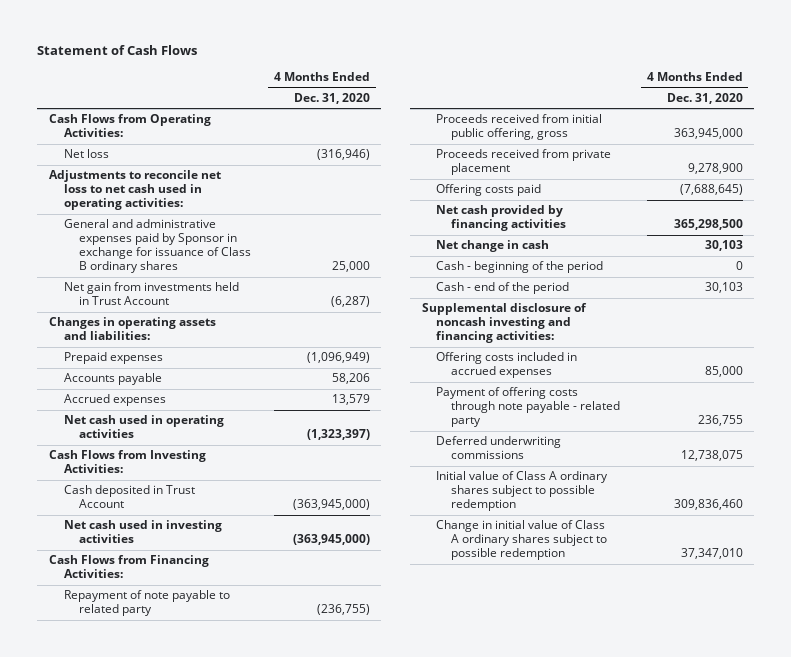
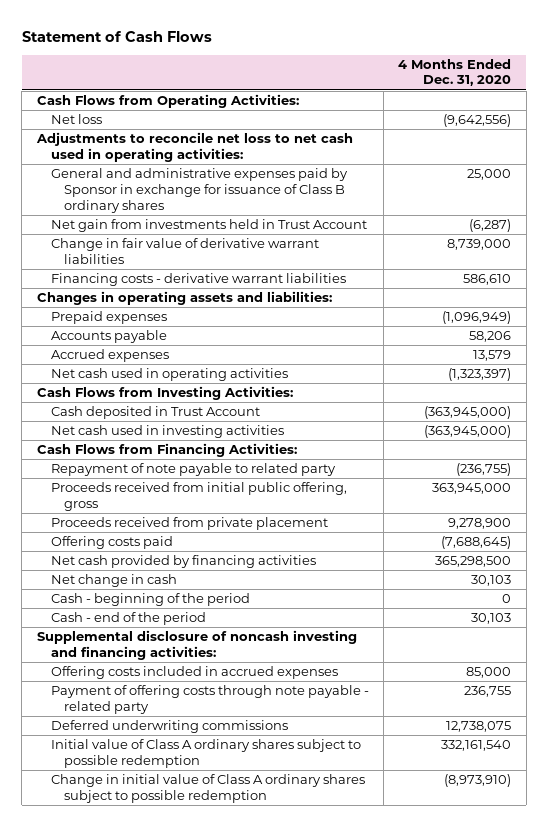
- Net loss | (316,946)
+ Net loss | (9,642,556)
+ Change in fair value of derivative warrant liabilities | 8,739,000
+ Financing costs - derivative warrant liabilities | 586,610
- Initial value of Class A ordinary shares subject to possible redemption | 309,836,460
- Change in initial value of Class A ordinary shares subject to possible redemption | 37,347,010
+ Initial value of Class A ordinary shares subject to possible redemption | 332,161,540
+ Change in initial value of Class A ordinary shares subject to possible redemption | (8,973,910)

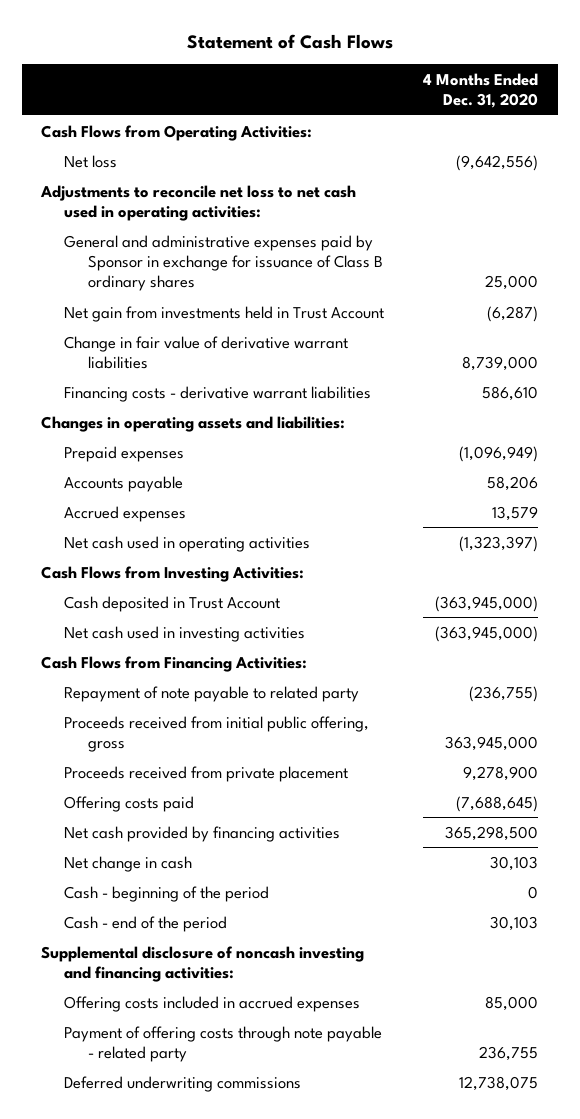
- Initial value of Class A ordinary shares subject to possible redemption | 332,161,540
- Change in initial value of Class A ordinary shares subject to possible redemption | (8,973,910)

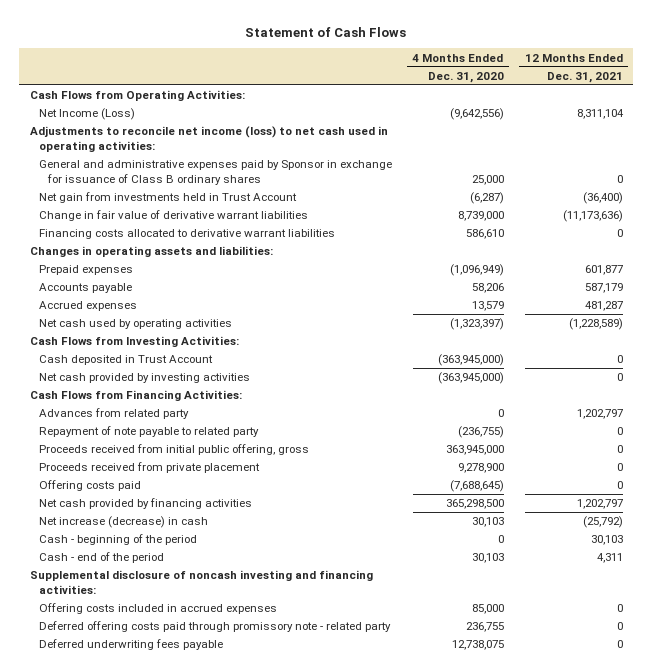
- | 4 Months Ended Dec. 31, 2020
+ | 4 Months Ended Dec. 31, 2020 | 12 Months Ended Dec. 31, 2021
- Net loss | (9,642,556)
- Adjustments to reconcile net loss to net cash used in operating activities:
+ Net Income (Loss) | (9,642,556) | 8,311,104
+ Adjustments to reconcile net income (loss) to net cash used in operating activities:
- Financing costs - derivative warrant liabilities | 586,610
+ Financing costs allocated to derivative warrant liabilities | 586,610 | 0
- Net cash used in operating activities | (1,323,397)
+ Net cash used by operating activities | (1,323,397) | (1,228,589)
- Net cash used in investing activities | (363,945,000)
+ Net cash provided by investing activities | (363,945,000) | 0
+ Advances from related party | 0 | 1,202,797
- Net change in cash | 30,103
+ Net increase (decrease) in cash | 30,103 | (25,792)
- Payment of offering costs through note payable - related party | 236,755
- Deferred underwriting commissions | 12,738,075
+ Deferred offering costs paid through promissory note - related party | 236,755 | 0
+ Deferred underwriting fees payable | 12,738,075 | 0

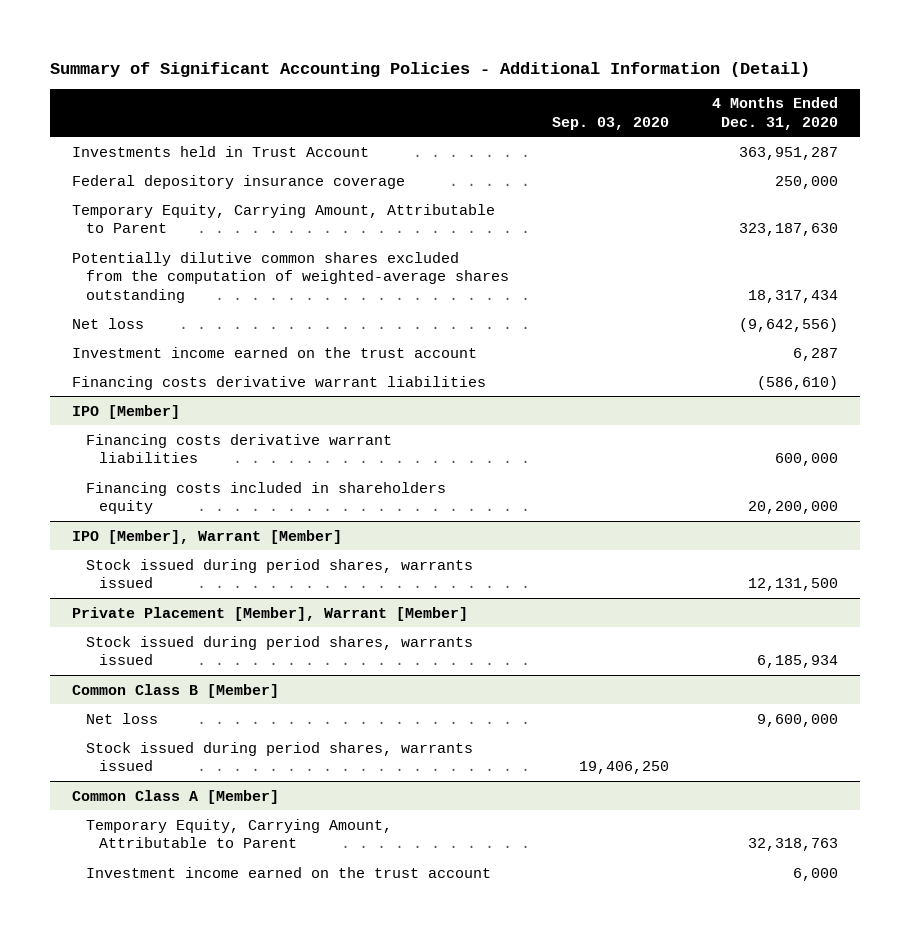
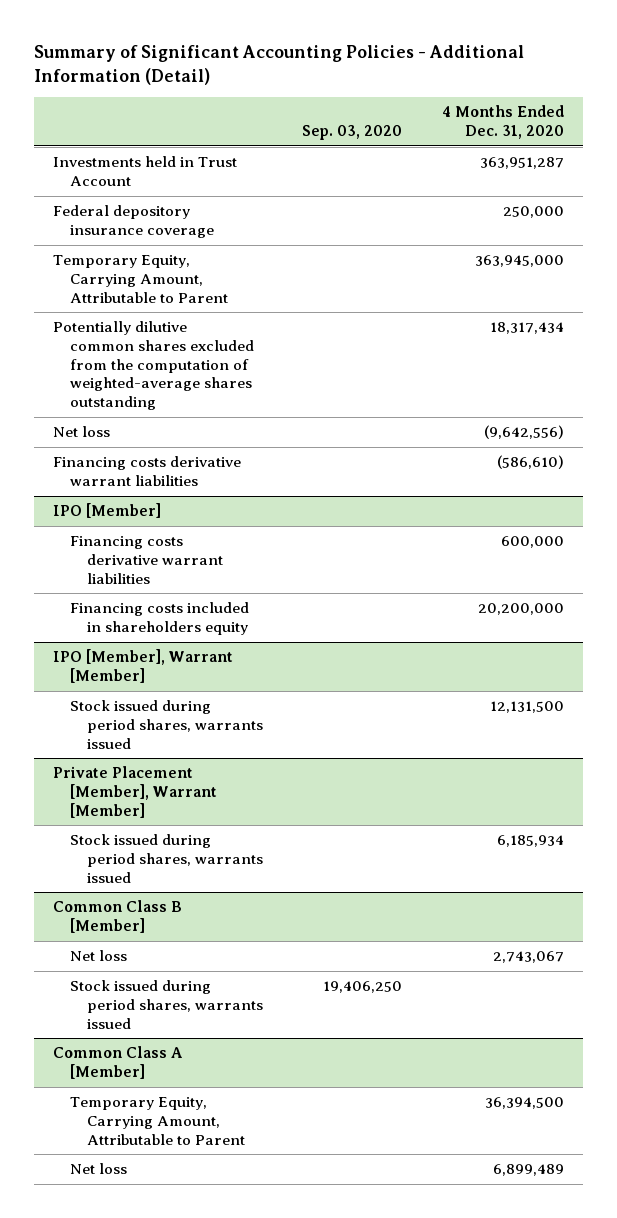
- Temporary Equity, Carrying Amount, Attributable to Parent | | 323,187,630
+ Temporary Equity, Carrying Amount, Attributable to Parent | | 363,945,000
- Investment income earned on the trust account | | 6,287
@ Common Class B [Member]
- Net loss | | 9,600,000
+ Net loss | | 2,743,067
@ Common Class A [Member]
- Temporary Equity, Carrying Amount, Attributable to Parent | | 32,318,763
- Investment income earned on the trust account | | 6,000
+ Temporary Equity, Carrying Amount, Attributable to Parent | | 36,394,500
+ Net loss | | 6,899,489

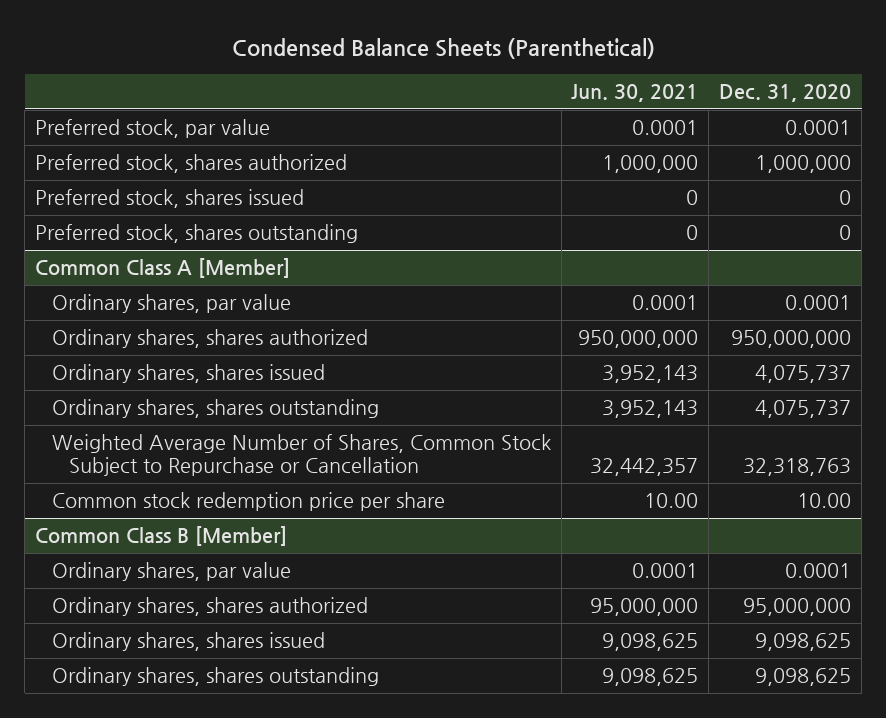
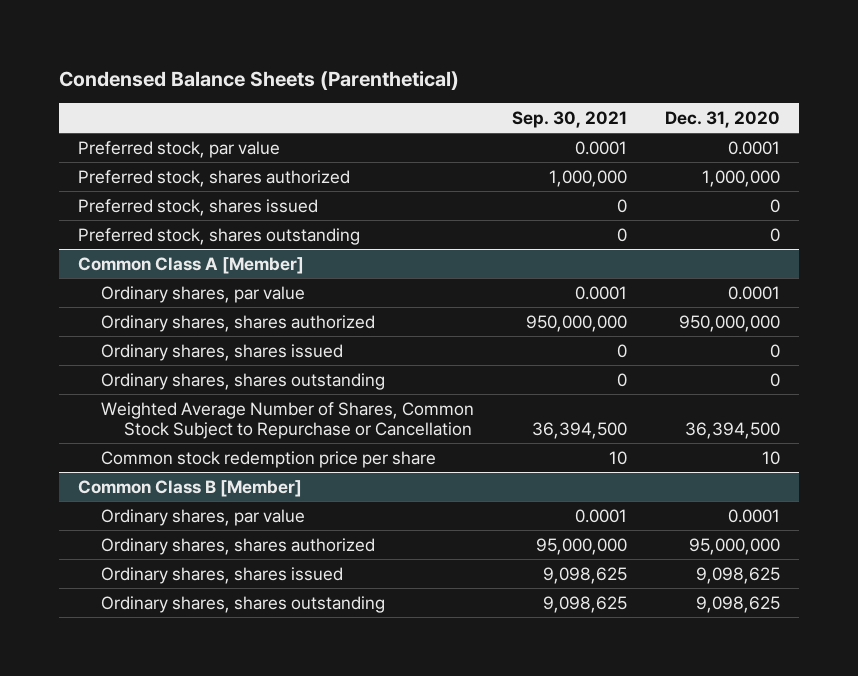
- | Jun. 30, 2021 | Dec. 31, 2020
+ | Sep. 30, 2021 | Dec. 31, 2020
@ Common Class A [Member]
- Ordinary shares, shares issued | 3,952,143 | 4,075,737
- Ordinary shares, shares outstanding | 3,952,143 | 4,075,737
- Weighted Average Number of Shares, Common Stock Subject to Repurchase or Cancellation | 32,442,357 | 32,318,763
- Common stock redemption price per share | 10.00 | 10.00
+ Ordinary shares, shares issued | 0 | 0
+ Ordinary shares, shares outstanding | 0 | 0
+ Weighted Average Number of Shares, Common Stock Subject to Repurchase or Cancellation | 36,394,500 | 36,394,500
+ Common stock redemption price per share | 10 | 10

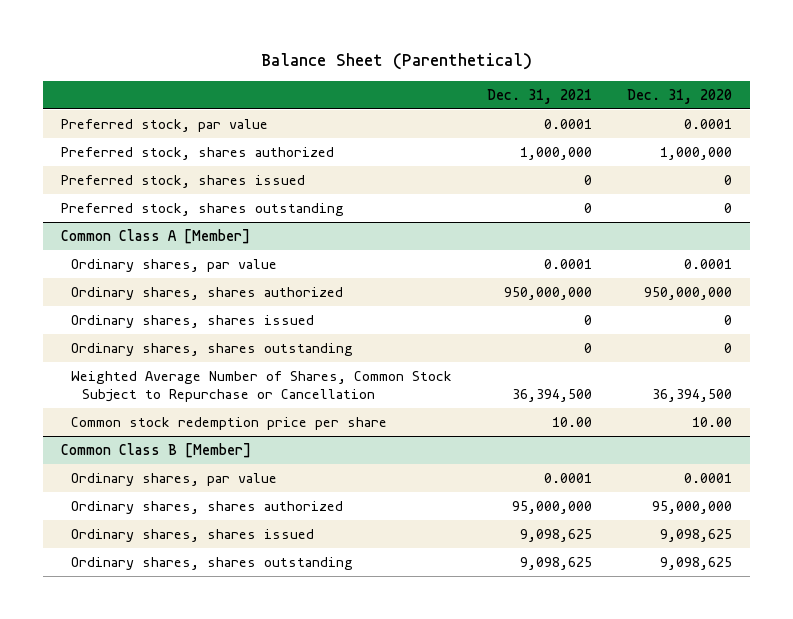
- Condensed Balance Sheets (Parenthetical)
+ Balance Sheet (Parenthetical)
- | Sep. 30, 2021 | Dec. 31, 2020
+ | Dec. 31, 2021 | Dec. 31, 2020
@ Common Class A [Member]
- Common stock redemption price per share | 10 | 10
+ Common stock redemption price per share | 10.00 | 10.00

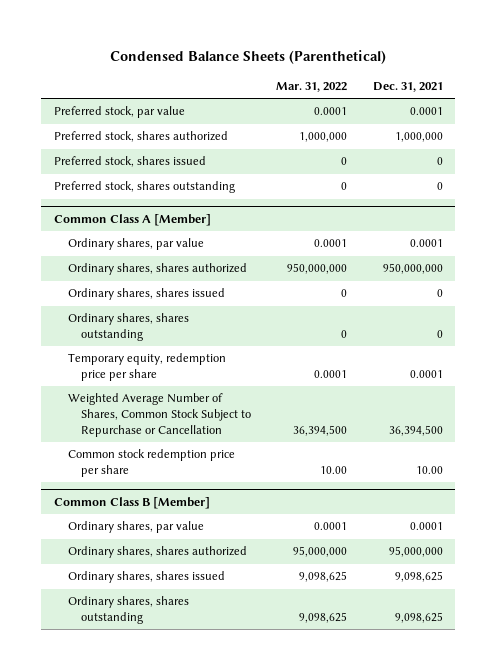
- Balance Sheet (Parenthetical)
+ Condensed Balance Sheets (Parenthetical)
- | Dec. 31, 2021 | Dec. 31, 2020
+ | Mar. 31, 2022 | Dec. 31, 2021
@ Common Class A [Member]
+ Temporary equity, redemption price per share | 0.0001 | 0.0001

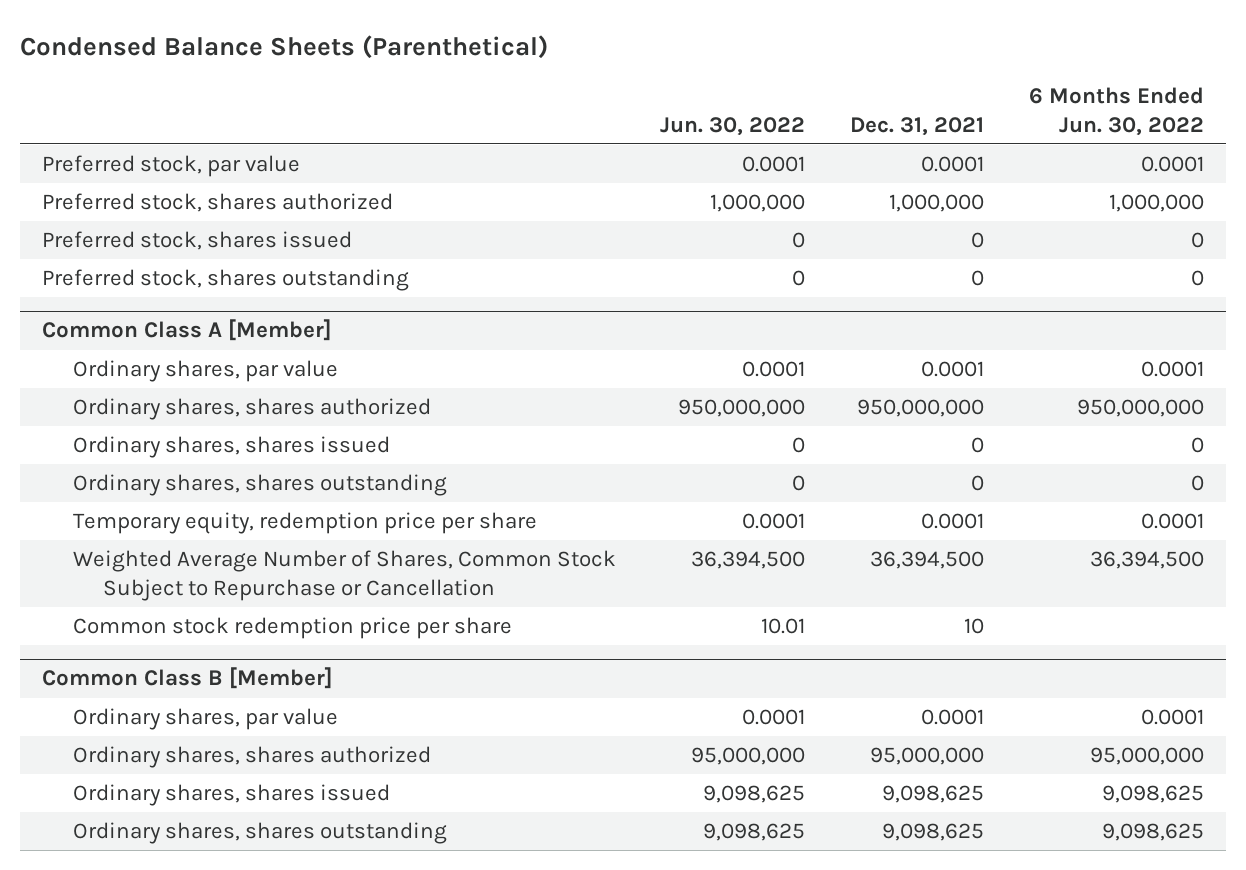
- | Mar. 31, 2022 | Dec. 31, 2021
+ | Jun. 30, 2022 | Dec. 31, 2021 | 6 Months Ended Jun. 30, 2022
@ Common Class A [Member]
- Common stock redemption price per share | 10.00 | 10.00
+ Common stock redemption price per share | 10.01 | 10 |

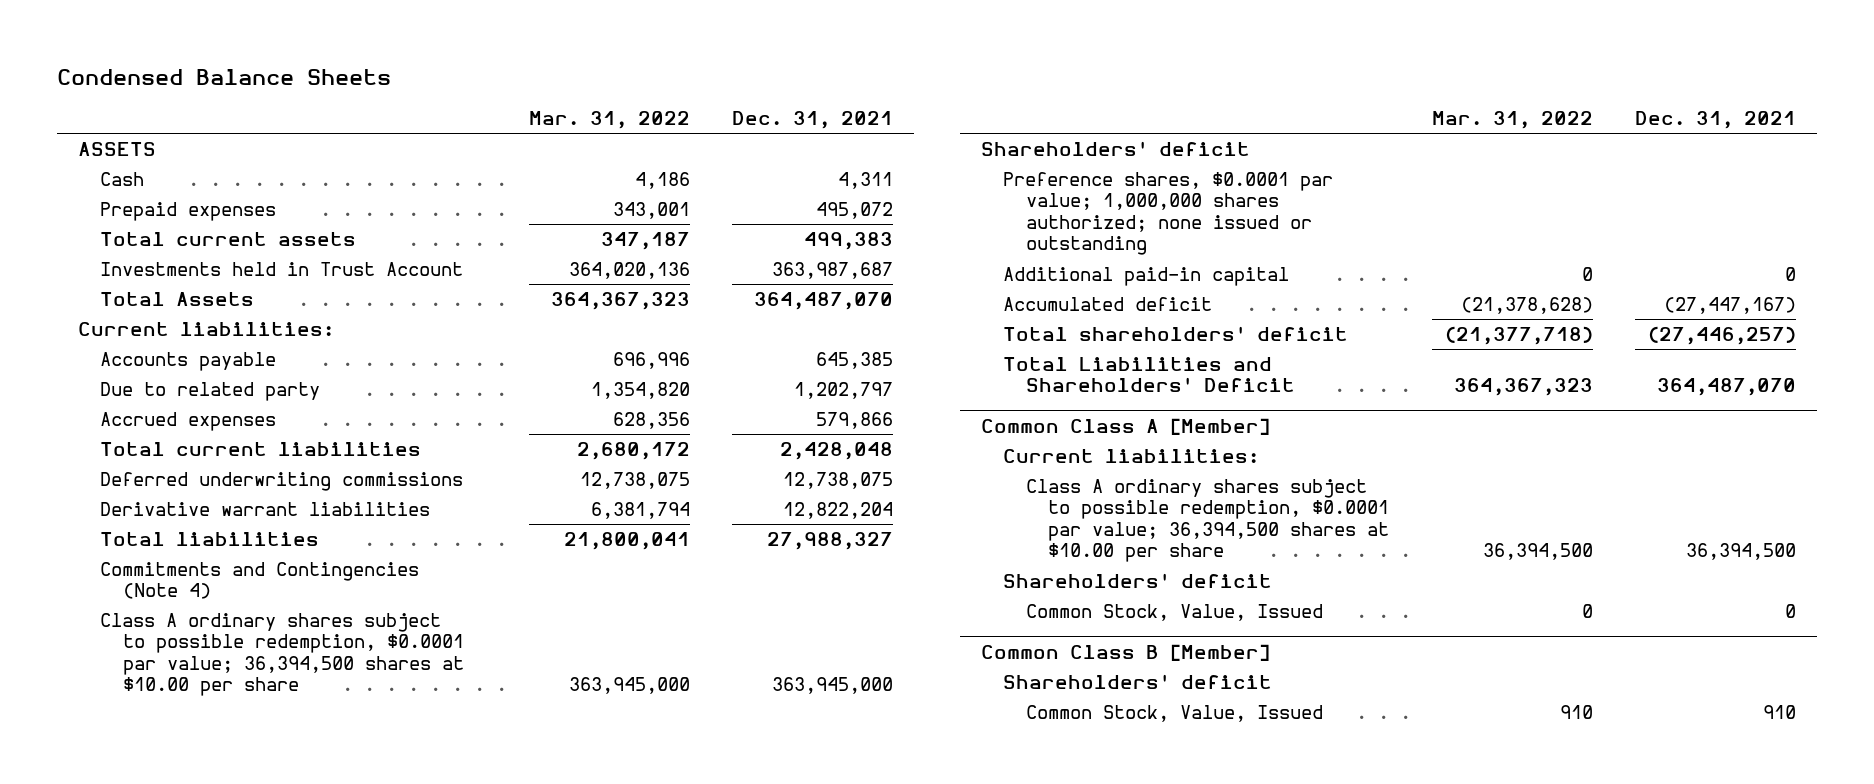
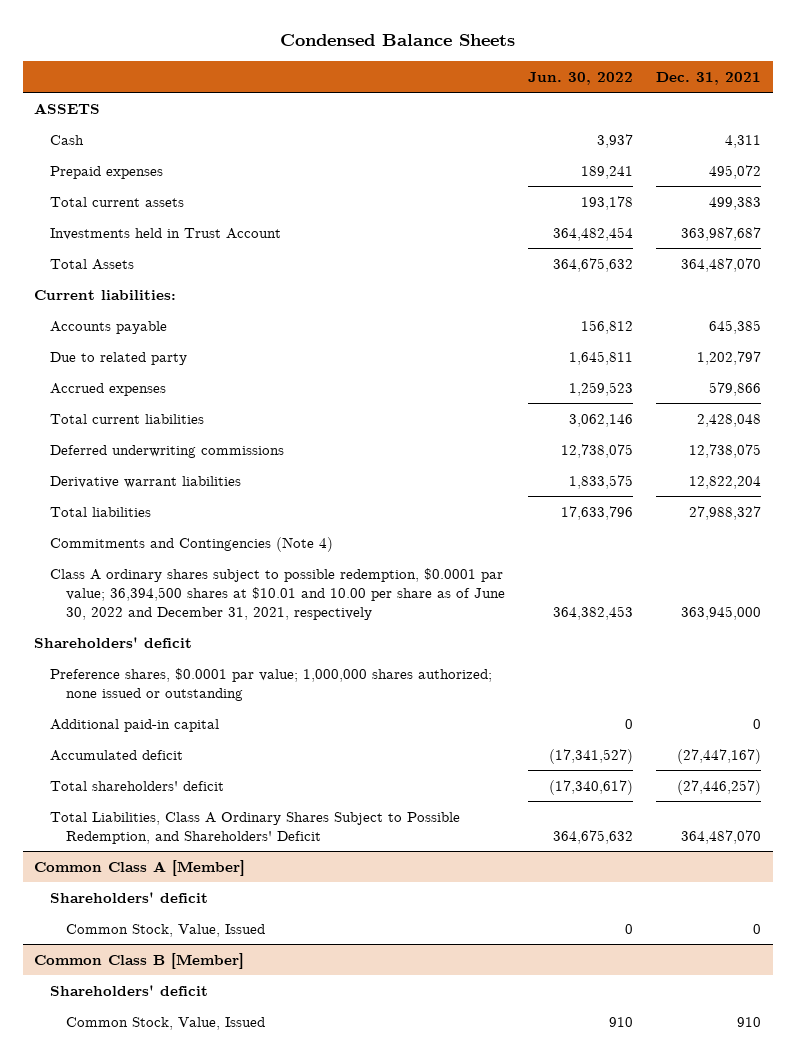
- | Mar. 31, 2022 | Dec. 31, 2021
+ | Jun. 30, 2022 | Dec. 31, 2021
- Class A ordinary shares subject to possible redemption, $0.0001 par value; 36,394,500 shares at $10.00 per share | 363,945,000 | 363,945,000
+ Class A ordinary shares subject to possible redemption, $0.0001 par value; 36,394,500 shares at $10.01 and 10.00 per share as of June 30, 2022 and December 31, 2021, respectively | 364,382,453 | 363,945,000
- Total Liabilities and Shareholders' Deficit | 364,367,323 | 364,487,070
+ Total Liabilities, Class A Ordinary Shares Subject to Possible Redemption, and Shareholders' Deficit | 364,675,632 | 364,487,070
@ Common Class A [Member]
- Current liabilities:
- Class A ordinary shares subject to possible redemption, $0.0001 par value; 36,394,500 shares at $10.00 per share | 36,394,500 | 36,394,500

